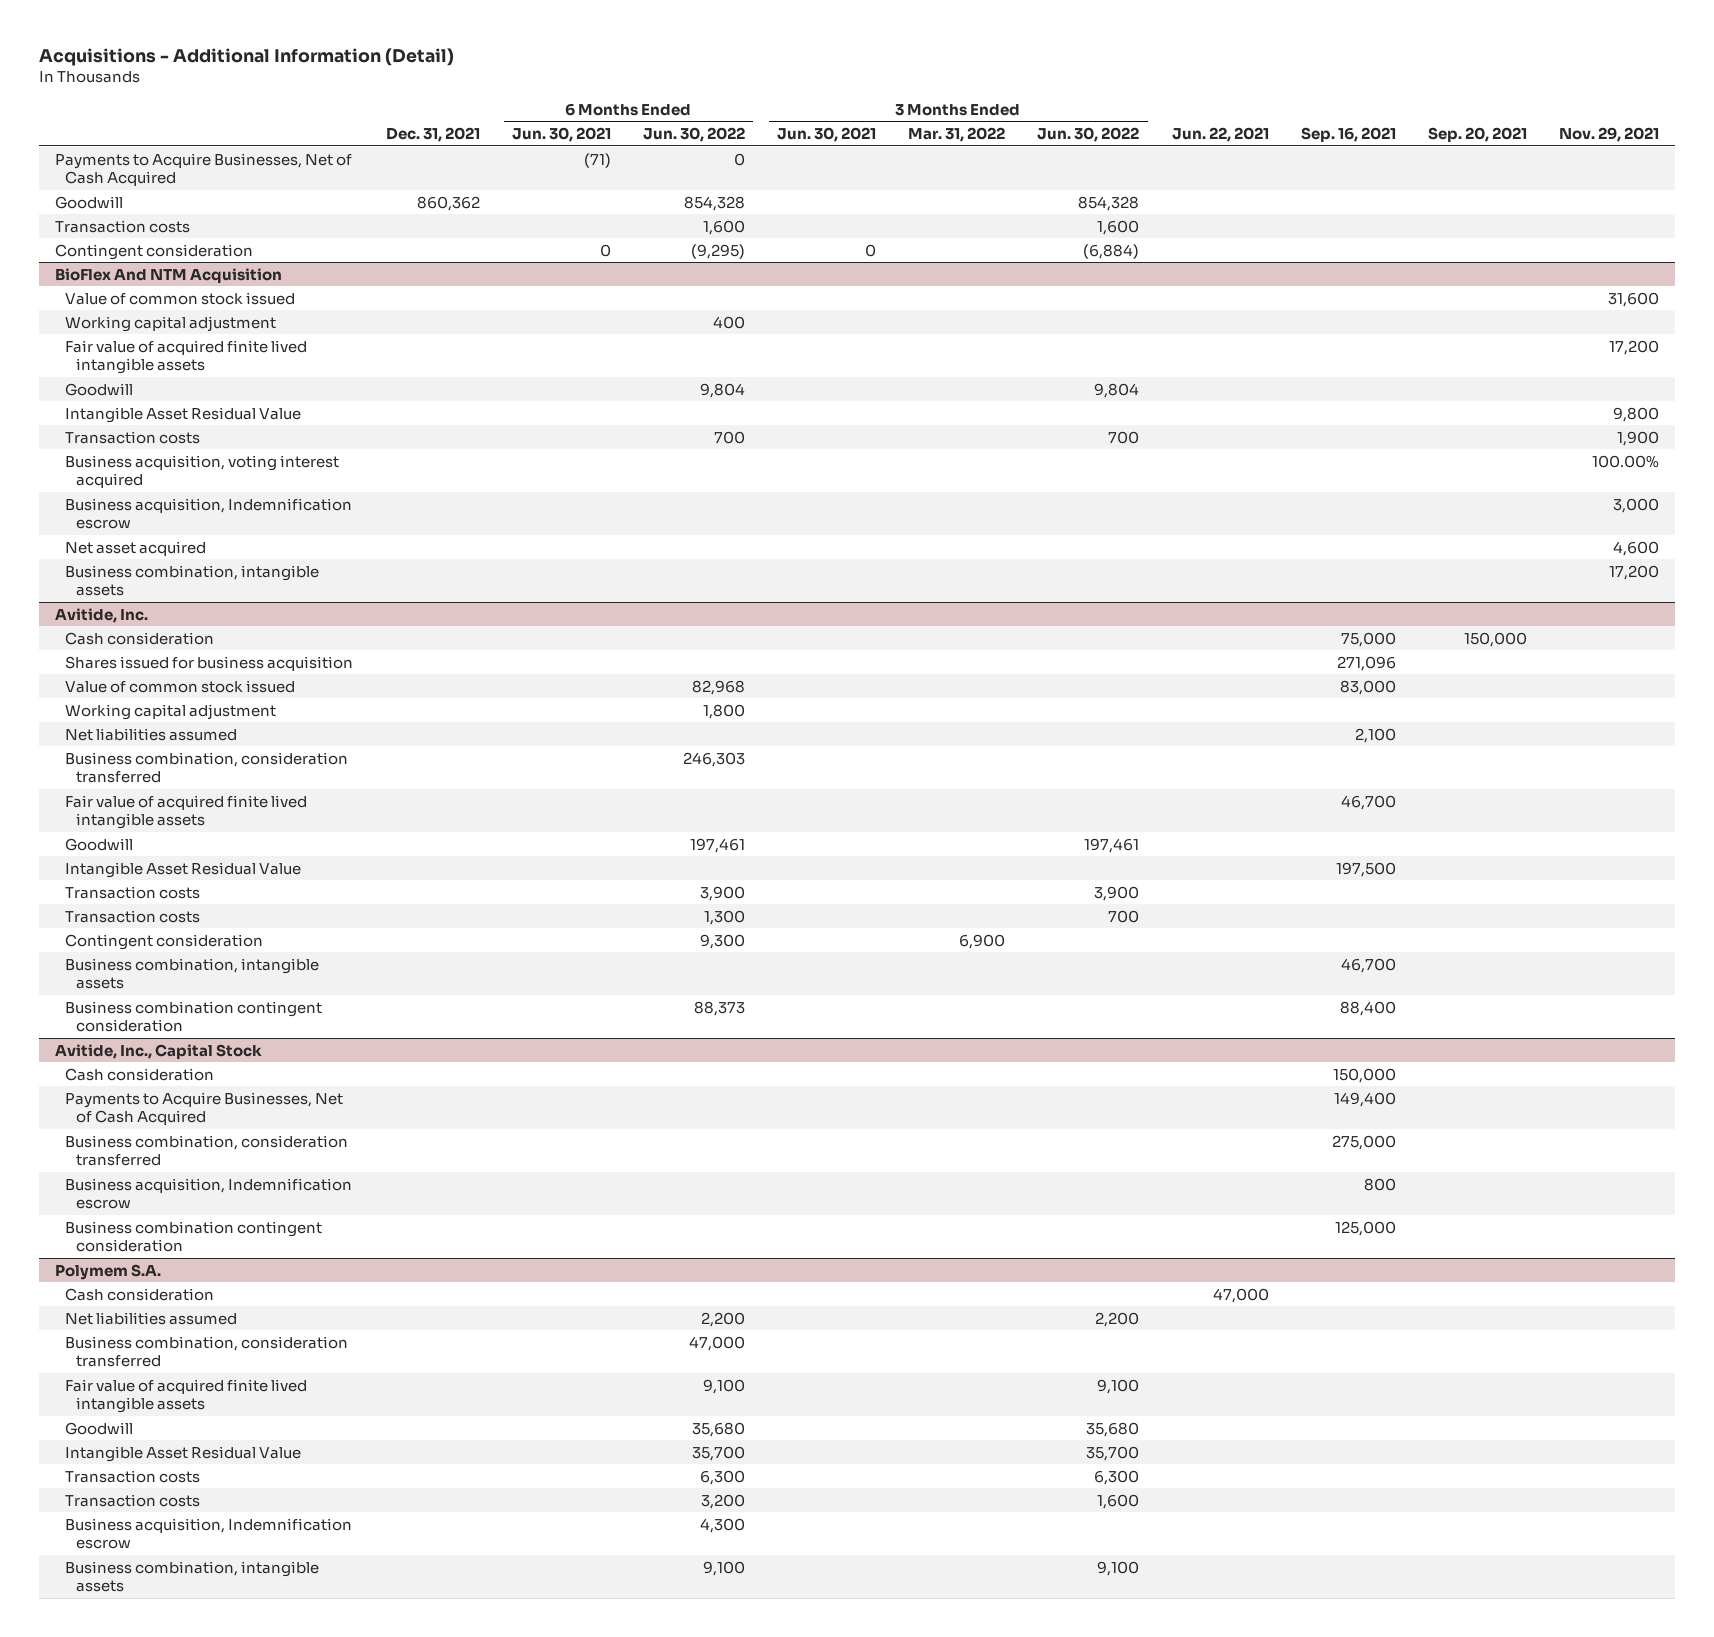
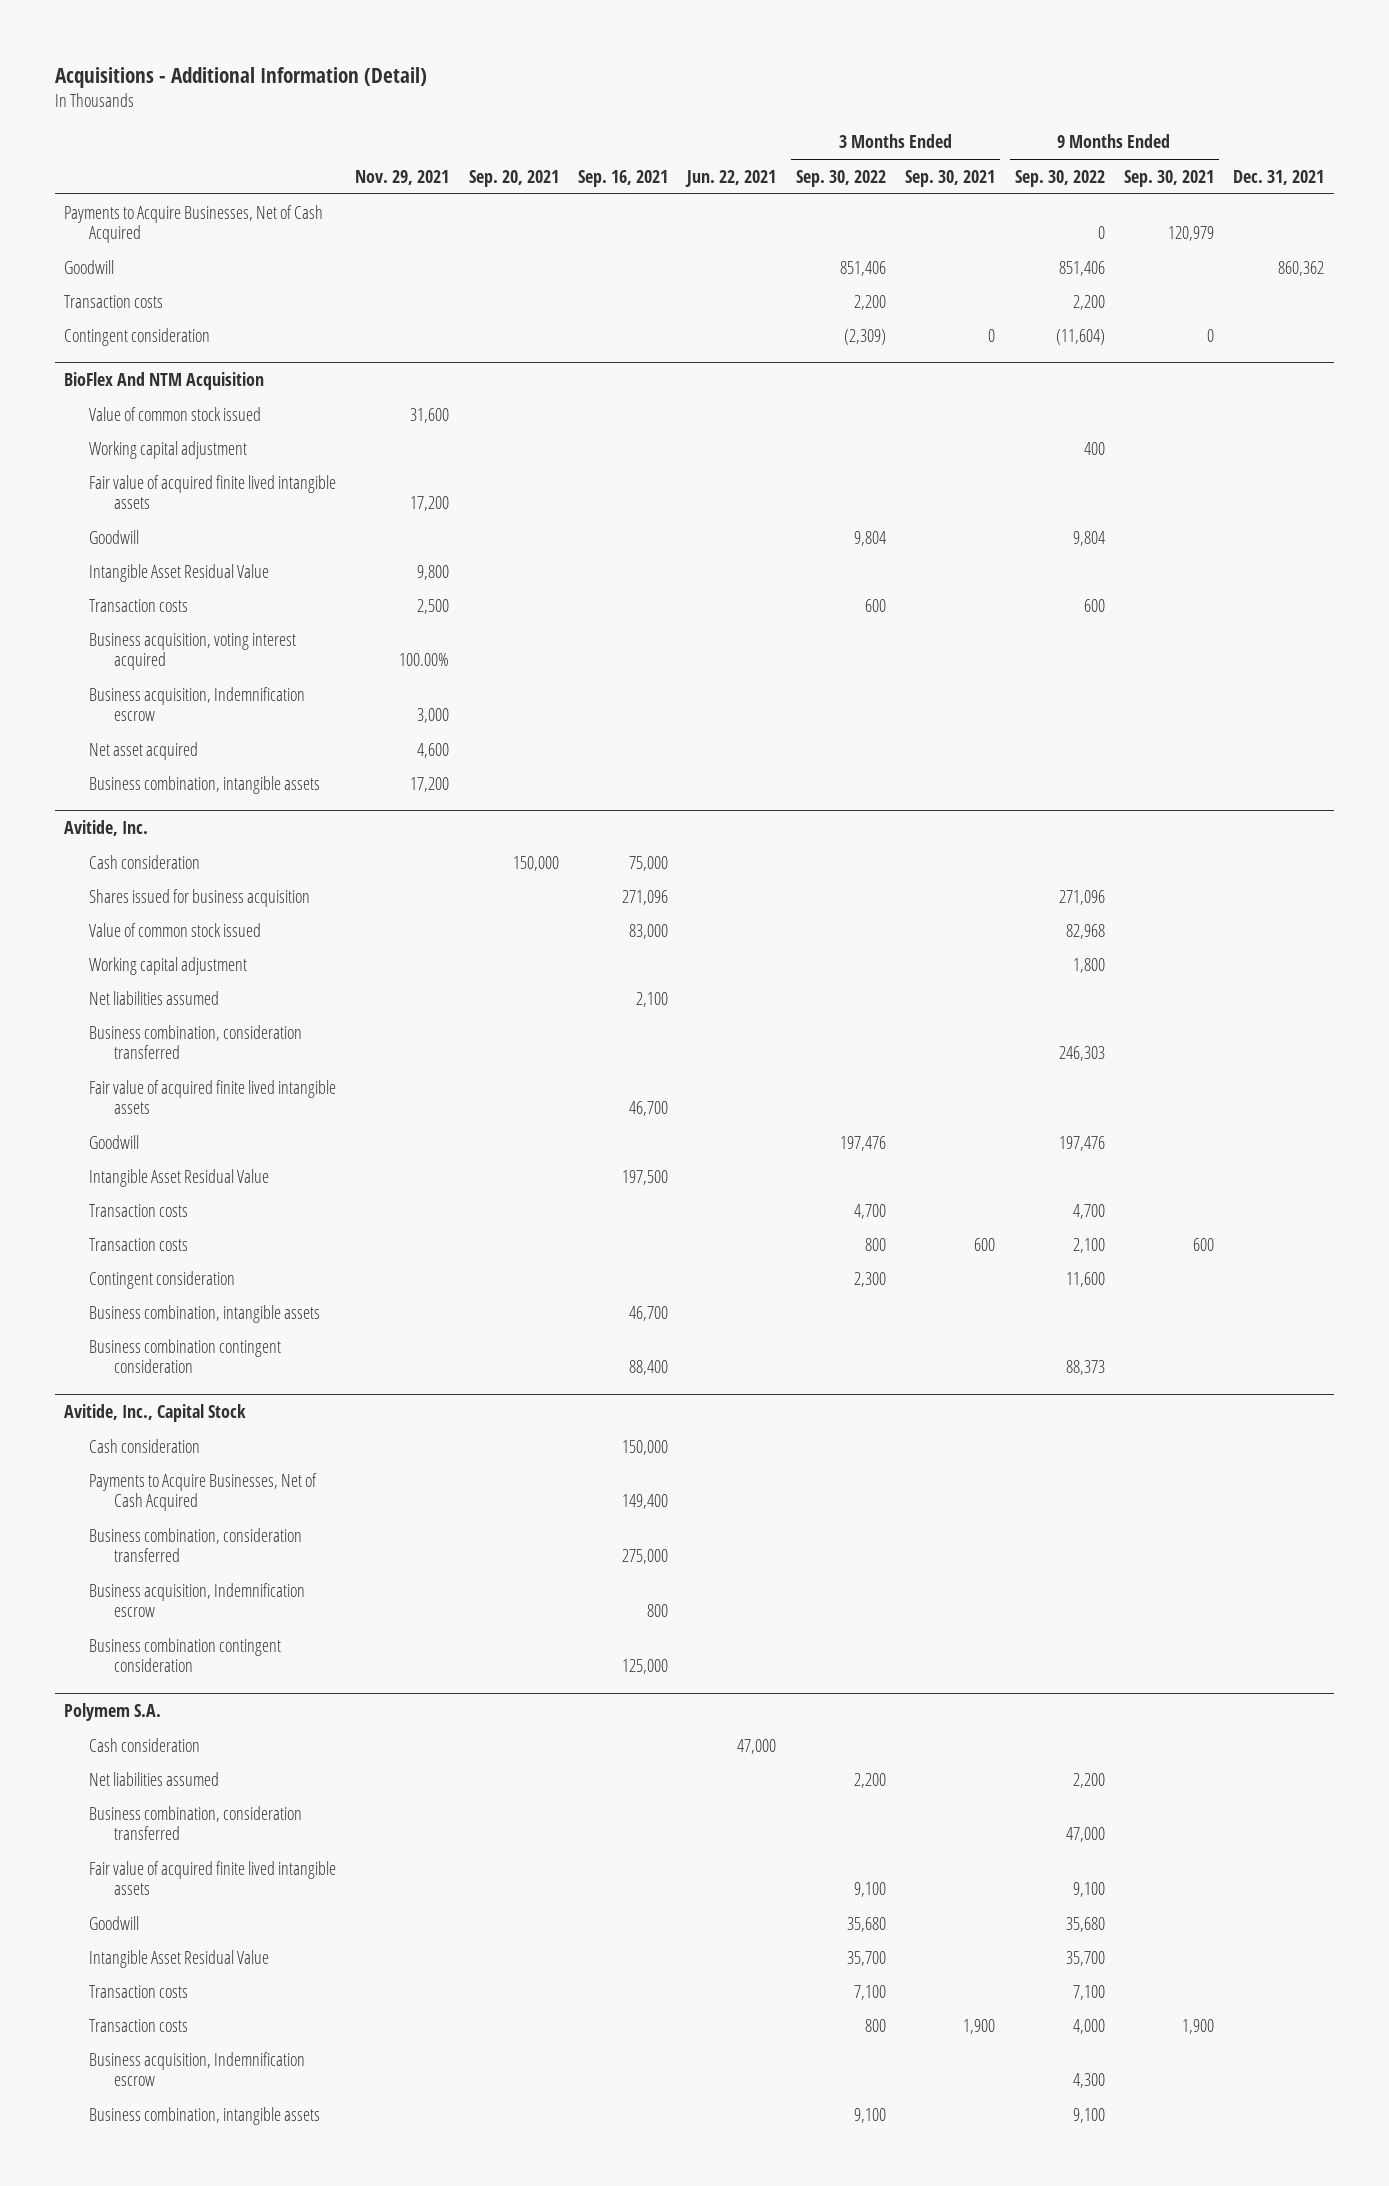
- | Dec. 31, 2021 | 6 Months Ended Jun. 30, 2021 | 6 Months Ended Jun. 30, 2022 | 3 Months Ended Jun. 30, 2021 | 3 Months Ended Mar. 31, 2022 | 3 Months Ended Jun. 30, 2022 | Jun. 22, 2021 | Sep. 16, 2021 | Sep. 20, 2021 | Nov. 29, 2021
+ | Nov. 29, 2021 | Sep. 20, 2021 | Sep. 16, 2021 | Jun. 22, 2021 | 3 Months Ended Sep. 30, 2022 | 3 Months Ended Sep. 30, 2021 | 9 Months Ended Sep. 30, 2022 | 9 Months Ended Sep. 30, 2021 | Dec. 31, 2021
@ BioFlex And NTM Acquisition
- Transaction costs | | | 700 | | | 700 | | | | 1,900
+ Transaction costs | 2,500 | | | | 600 | | 600 | |

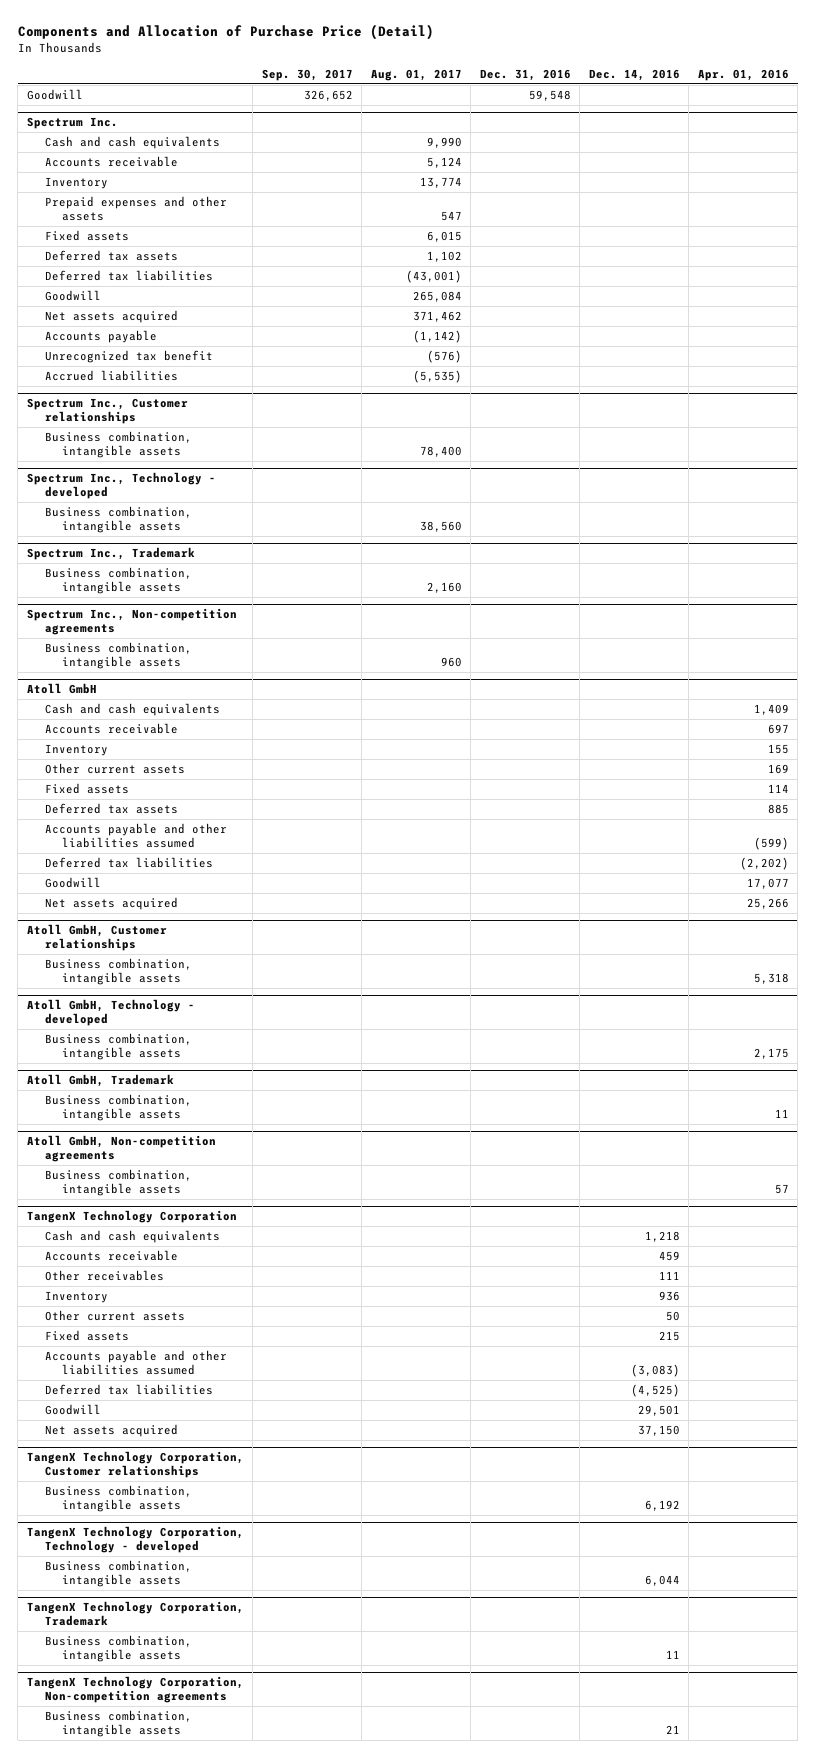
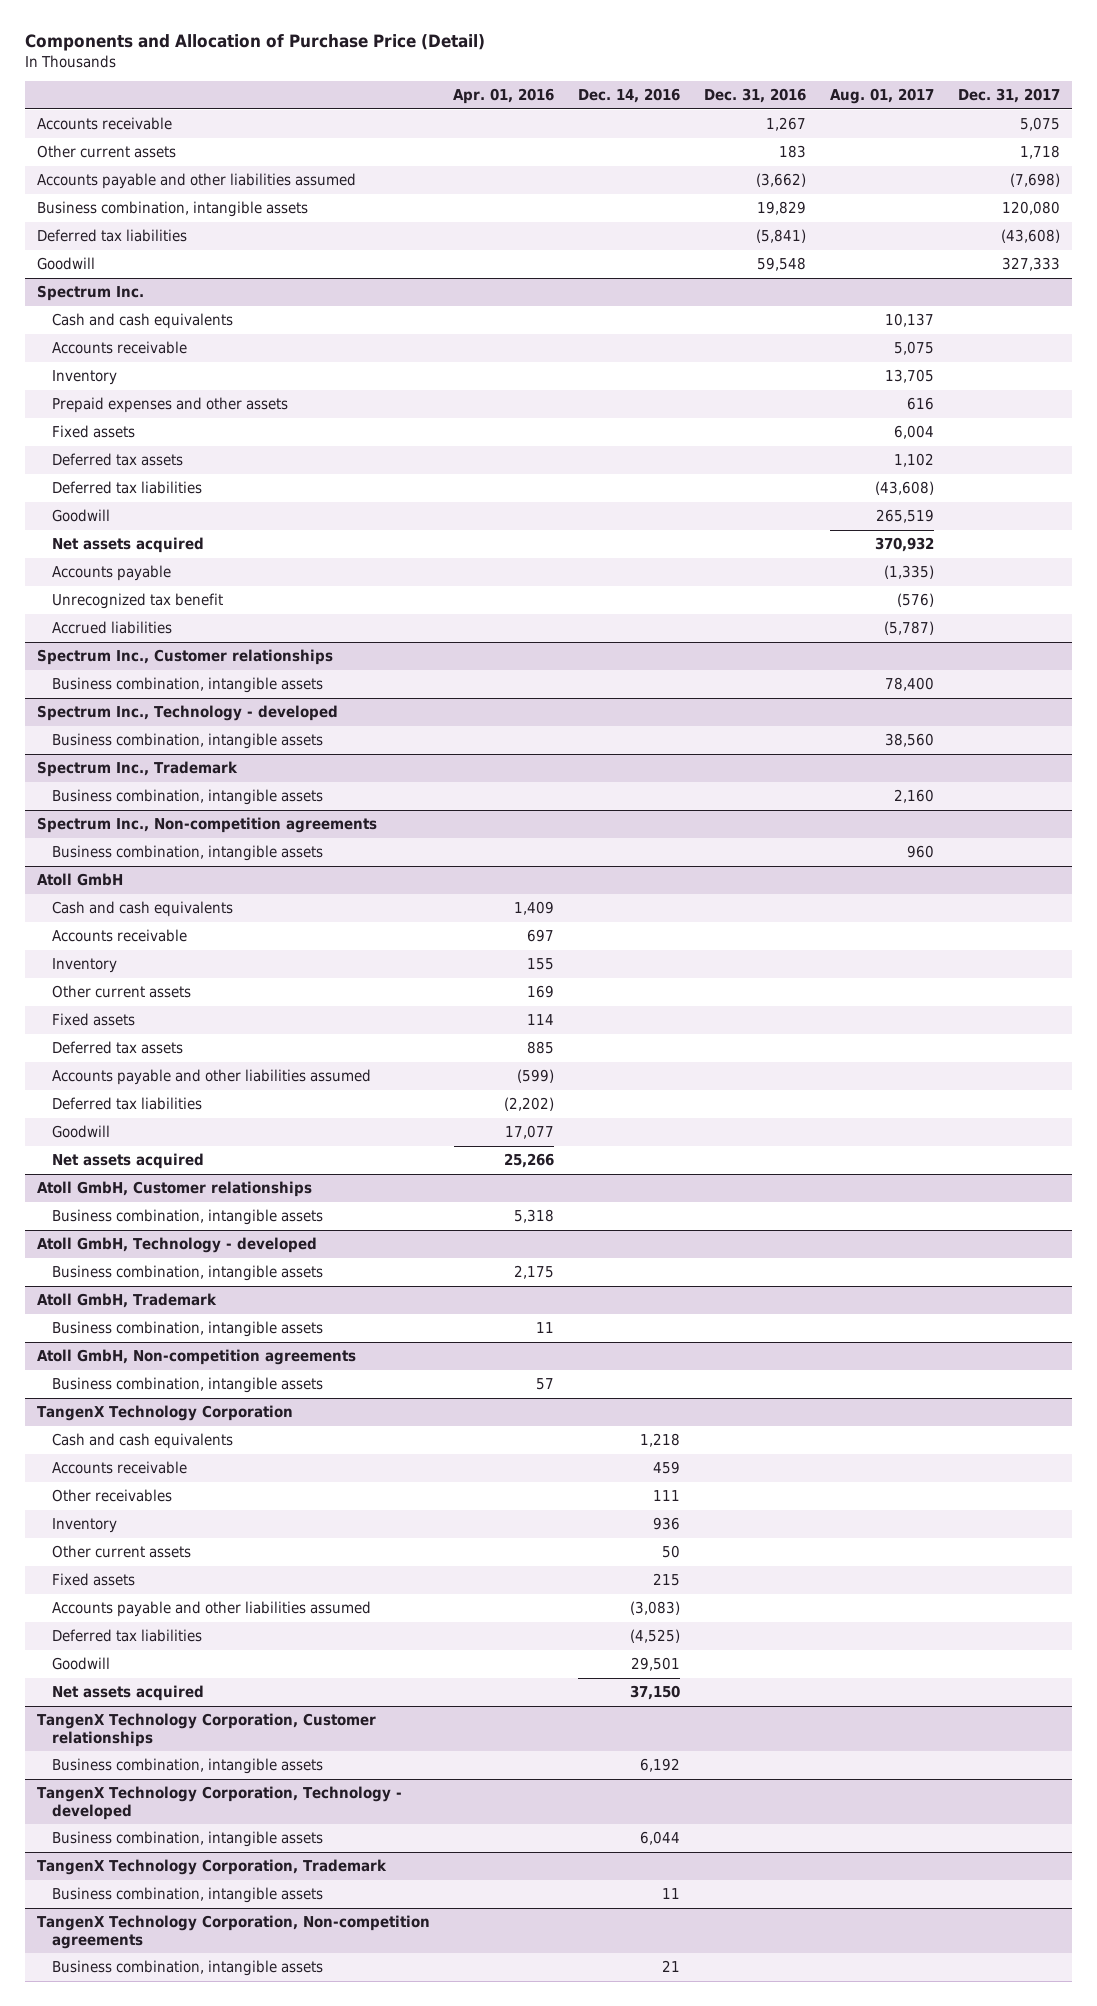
- | Sep. 30, 2017 | Aug. 01, 2017 | Dec. 31, 2016 | Dec. 14, 2016 | Apr. 01, 2016
+ | Apr. 01, 2016 | Dec. 14, 2016 | Dec. 31, 2016 | Aug. 01, 2017 | Dec. 31, 2017
+ Accounts receivable | | | 1,267 | | 5,075
+ Other current assets | | | 183 | | 1,718
+ Accounts payable and other liabilities assumed | | | (3,662) | | (7,698)
+ Business combination, intangible assets | | | 19,829 | | 120,080
+ Deferred tax liabilities | | | (5,841) | | (43,608)
@ Spectrum Inc.
- Cash and cash equivalents | | 9,990 | | |
- Accounts receivable | | 5,124 | | |
- Inventory | | 13,774 | | |
- Prepaid expenses and other assets | | 547 | | |
- Fixed assets | | 6,015 | | |
+ Cash and cash equivalents | | | | 10,137 |
+ Accounts receivable | | | | 5,075 |
+ Inventory | | | | 13,705 |
+ Prepaid expenses and other assets | | | | 616 |
+ Fixed assets | | | | 6,004 |
- Deferred tax liabilities | | (43,001) | | |
- Goodwill | | 265,084 | | |
- Net assets acquired | | 371,462 | | |
- Accounts payable | | (1,142) | | |
+ Deferred tax liabilities | | | | (43,608) |
+ Goodwill | | | | 265,519 |
+ Net assets acquired | | | | 370,932 |
+ Accounts payable | | | | (1,335) |
- Accrued liabilities | | (5,535) | | |
+ Accrued liabilities | | | | (5,787) |

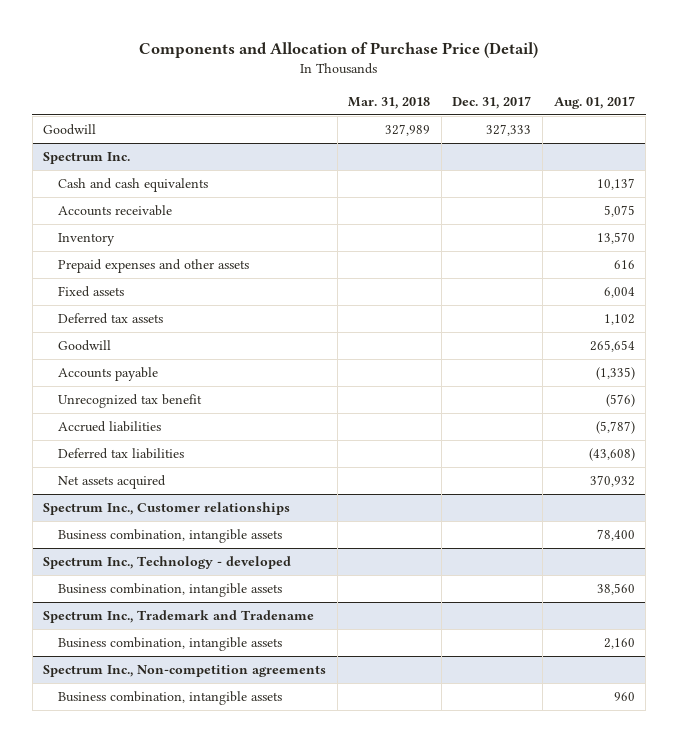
- | Apr. 01, 2016 | Dec. 14, 2016 | Dec. 31, 2016 | Aug. 01, 2017 | Dec. 31, 2017
+ | Mar. 31, 2018 | Dec. 31, 2017 | Aug. 01, 2017
- Accounts receivable | | | 1,267 | | 5,075
- Other current assets | | | 183 | | 1,718
- Accounts payable and other liabilities assumed | | | (3,662) | | (7,698)
- Business combination, intangible assets | | | 19,829 | | 120,080
- Deferred tax liabilities | | | (5,841) | | (43,608)
@ Spectrum Inc.
- Inventory | | | | 13,705 |
+ Inventory | | | 13,570
- Goodwill | | | | 265,519 |
+ Goodwill | | | 265,654
moved down: Deferred tax liabilities | | | (43,608)
moved down: Net assets acquired | | | 370,932
- Spectrum Inc., Trademark
+ Spectrum Inc., Trademark and Tradename
- Atoll GmbH
- Cash and cash equivalents | 1,409 | | | |
- Accounts receivable | 697 | | | |
- Inventory | 155 | | | |
- Other current assets | 169 | | | |
- Fixed assets | 114 | | | |
- Deferred tax assets | 885 | | | |
- Accounts payable and other liabilities assumed | (599) | | | |
- Deferred tax liabilities | (2,202) | | | |
- Goodwill | 17,077 | | | |
- Net assets acquired | 25,266 | | | |
- Atoll GmbH, Customer relationships
- Business combination, intangible assets | 5,318 | | | |
- Atoll GmbH, Technology - developed
- Business combination, intangible assets | 2,175 | | | |
- Atoll GmbH, Trademark
- Business combination, intangible assets | 11 | | | |
- Atoll GmbH, Non-competition agreements
- Business combination, intangible assets | 57 | | | |
- TangenX Technology Corporation
- Cash and cash equivalents | | 1,218 | | |
- Accounts receivable | | 459 | | |
- Other receivables | | 111 | | |
- Inventory | | 936 | | |
- Other current assets | | 50 | | |
- Fixed assets | | 215 | | |
- Accounts payable and other liabilities assumed | | (3,083) | | |
- Deferred tax liabilities | | (4,525) | | |
- Goodwill | | 29,501 | | |
- Net assets acquired | | 37,150 | | |
- TangenX Technology Corporation, Customer relationships
- Business combination, intangible assets | | 6,192 | | |
- TangenX Technology Corporation, Technology - developed
- Business combination, intangible assets | | 6,044 | | |
- TangenX Technology Corporation, Trademark
- Business combination, intangible assets | | 11 | | |
- TangenX Technology Corporation, Non-competition agreements
- Business combination, intangible assets | | 21 | | |

